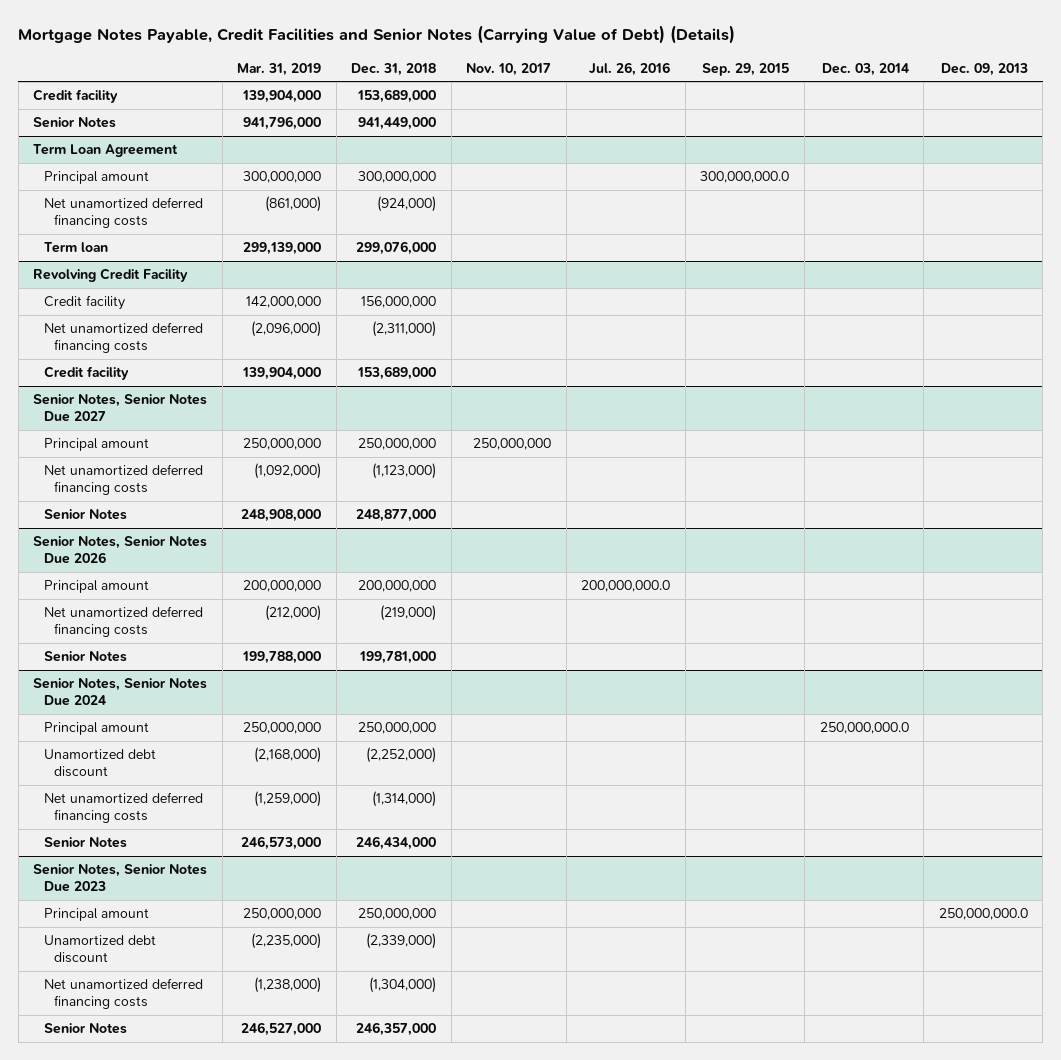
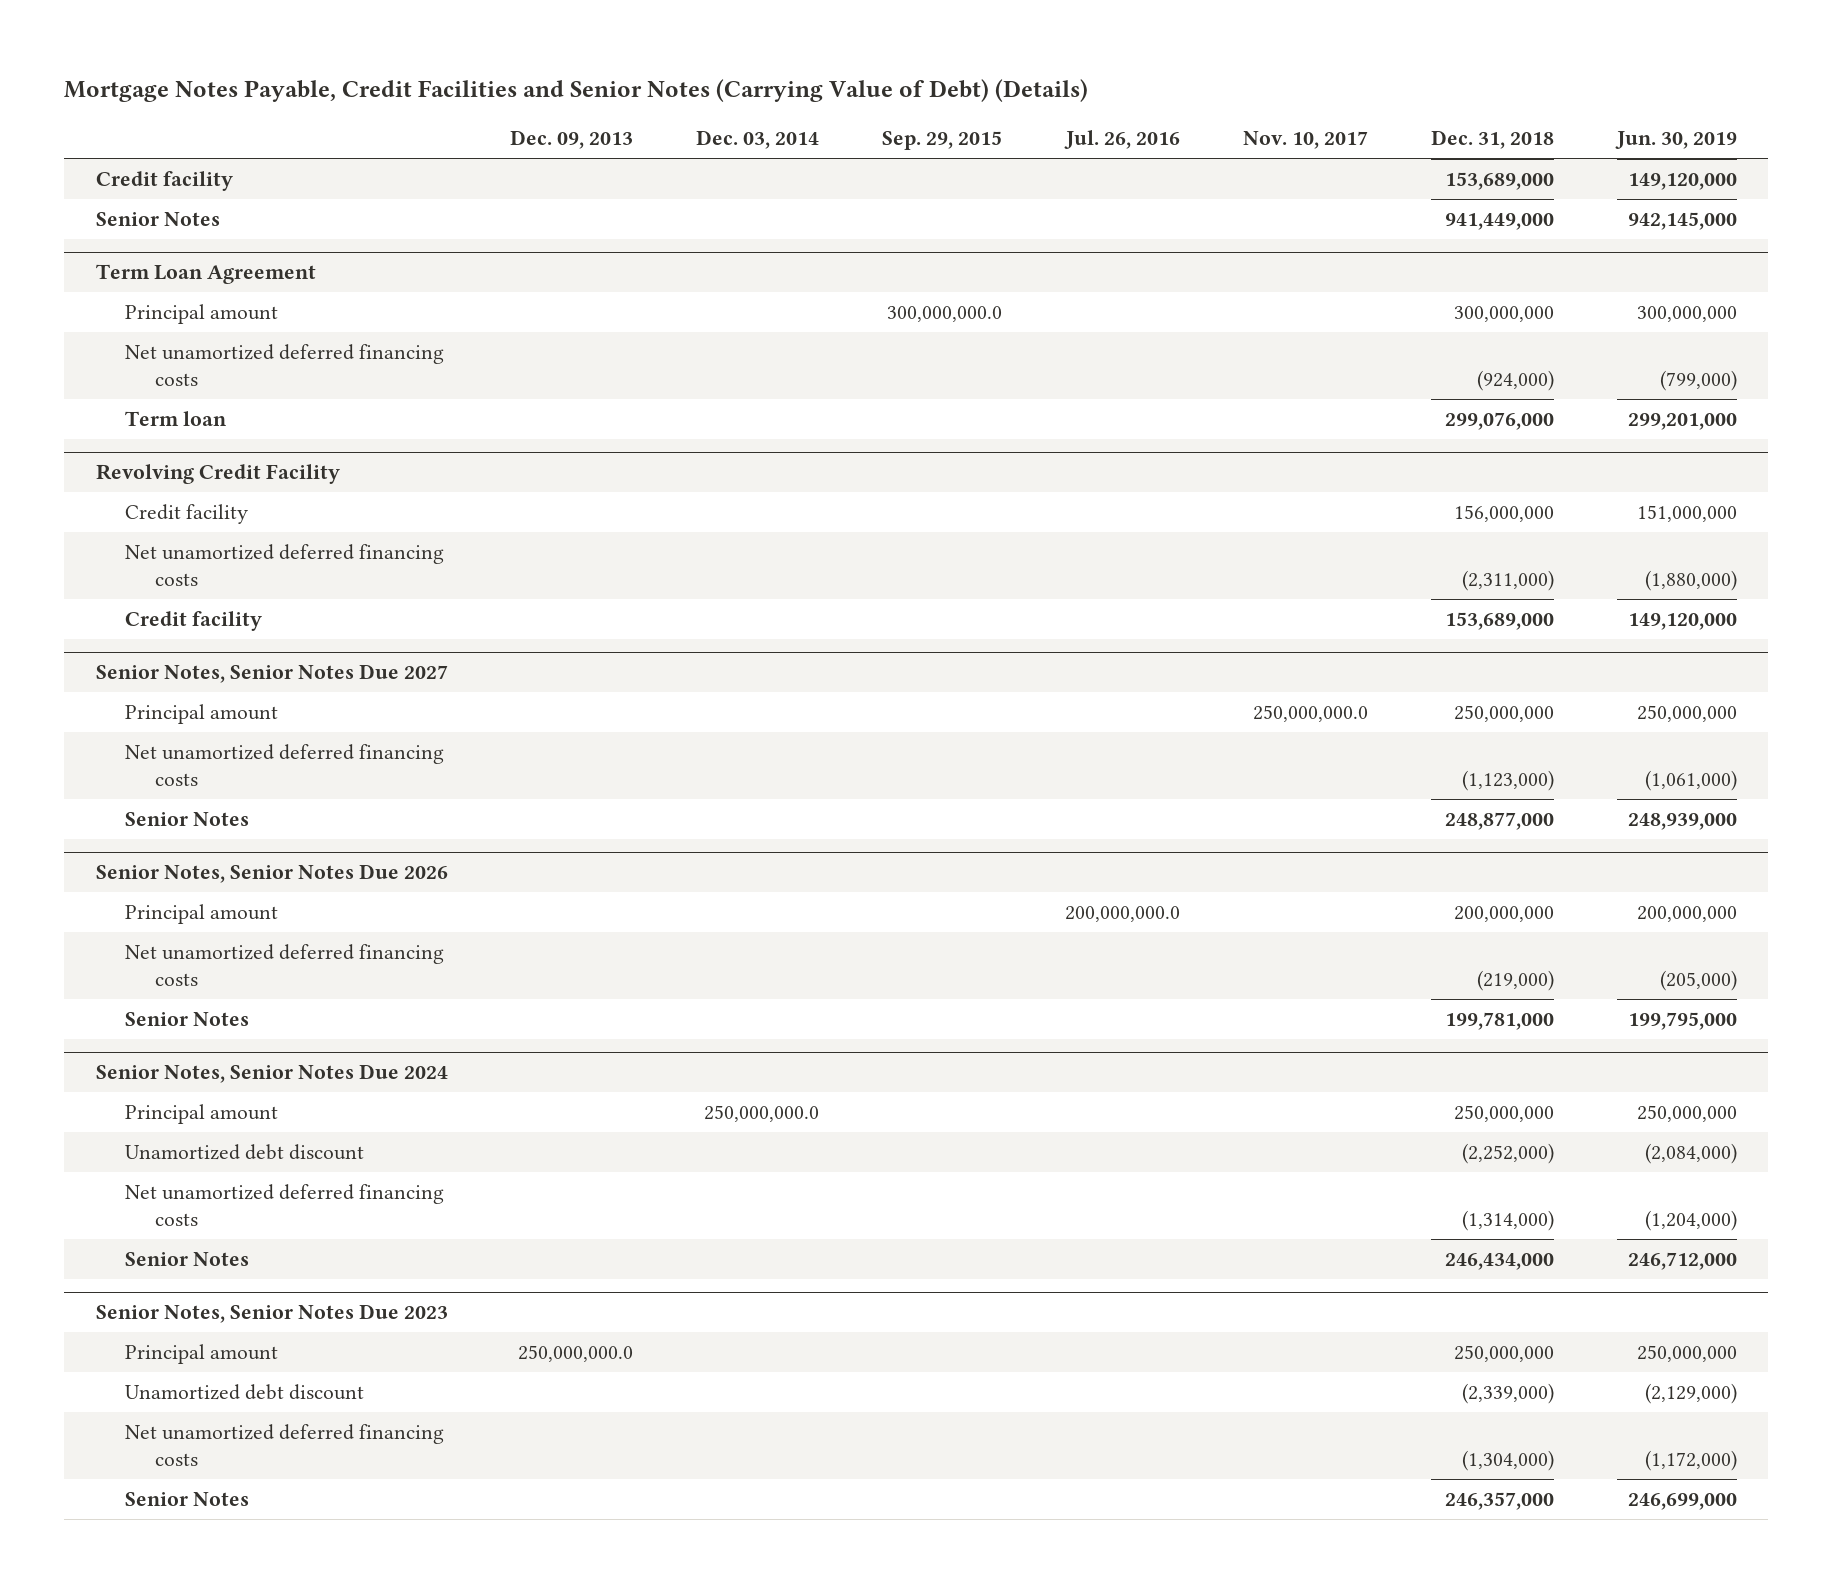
- | Mar. 31, 2019 | Dec. 31, 2018 | Nov. 10, 2017 | Jul. 26, 2016 | Sep. 29, 2015 | Dec. 03, 2014 | Dec. 09, 2013
+ | Dec. 09, 2013 | Dec. 03, 2014 | Sep. 29, 2015 | Jul. 26, 2016 | Nov. 10, 2017 | Dec. 31, 2018 | Jun. 30, 2019
@ Senior Notes, Senior Notes Due 2027
- Principal amount | 250,000,000 | 250,000,000 | 250,000,000 | | | |
+ Principal amount | | | | | 250,000,000.0 | 250,000,000 | 250,000,000

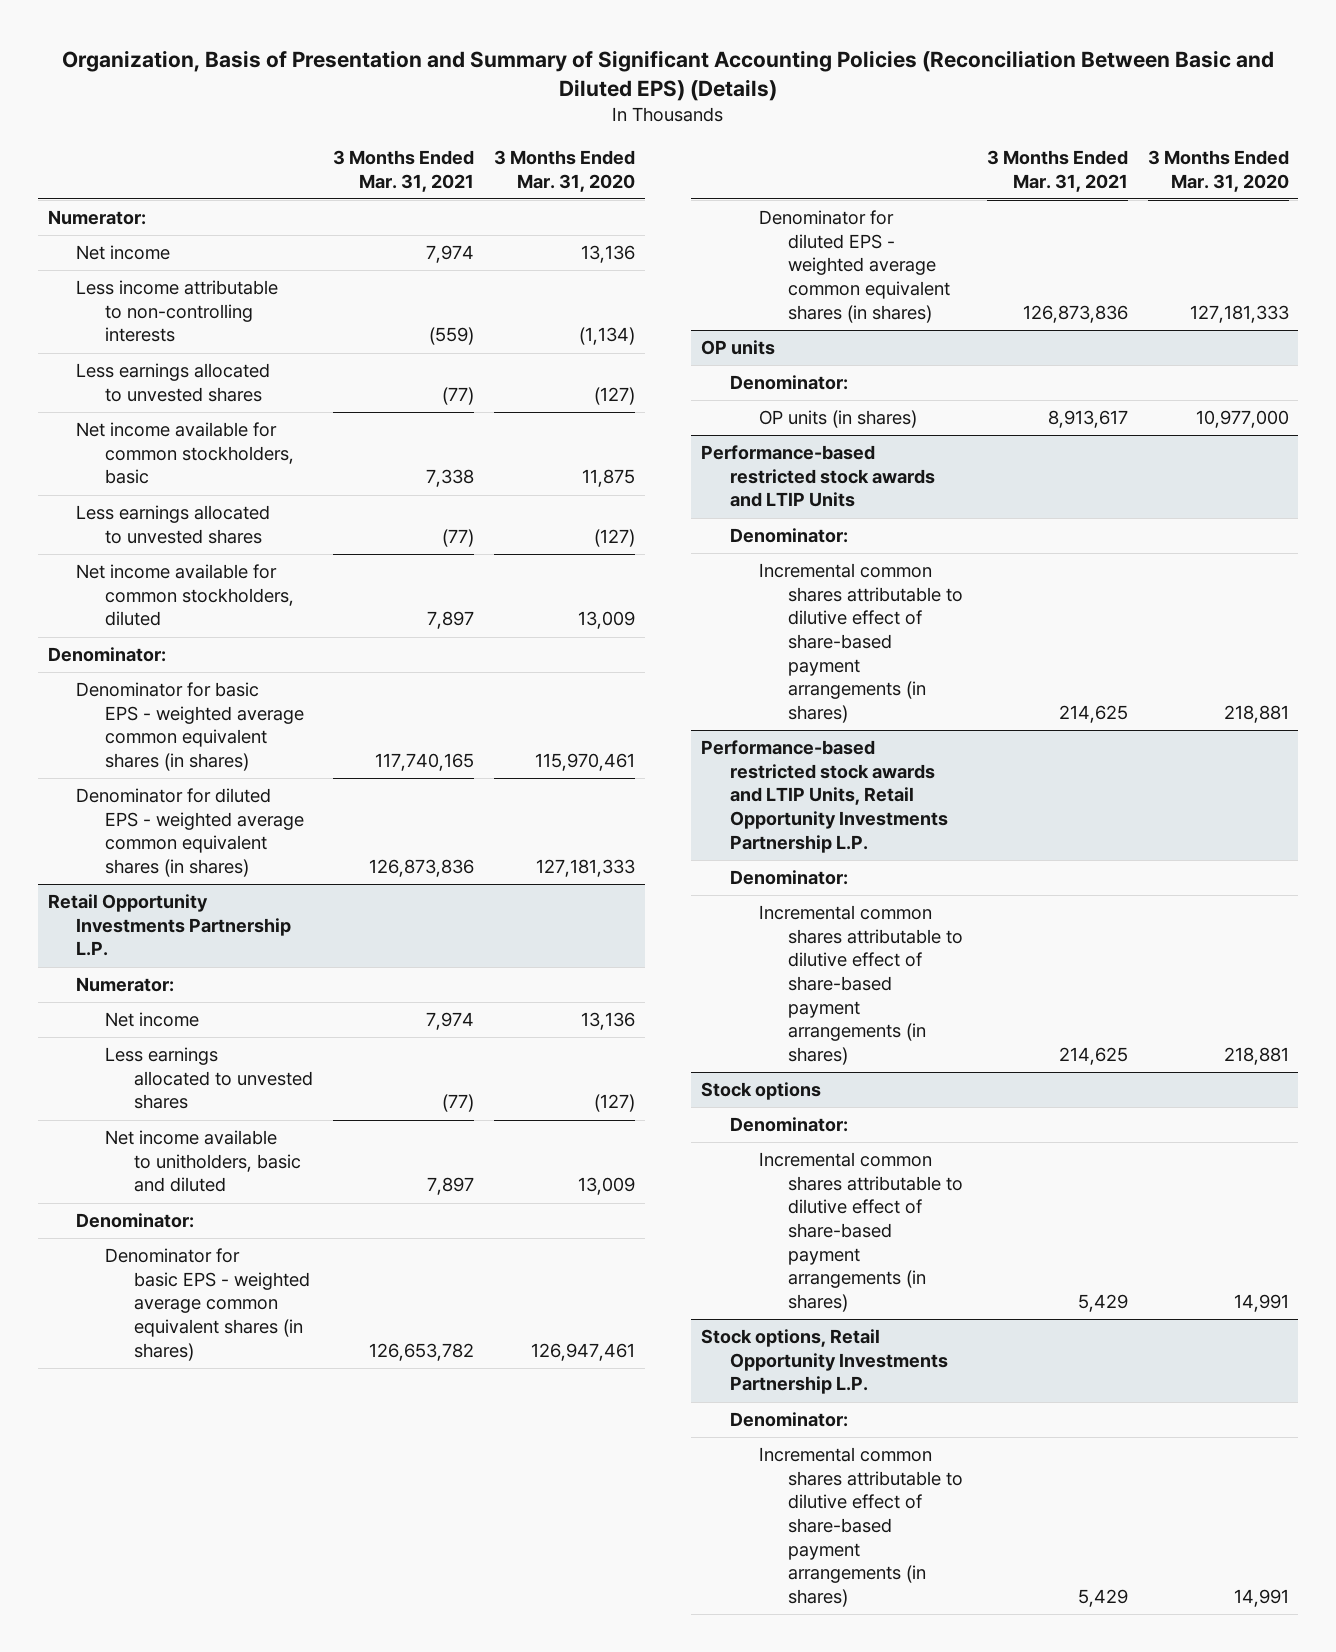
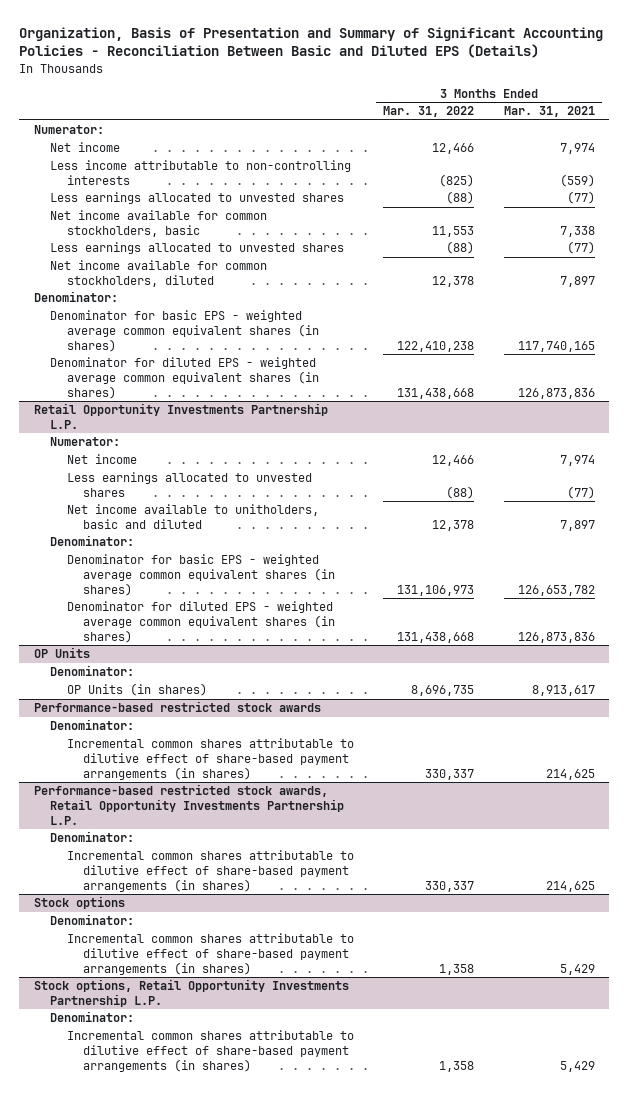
- Organization, Basis of Presentation and Summary of Significant Accounting Policies (Reconciliation Between Basic and Diluted EPS) (Details)
+ Organization, Basis of Presentation and Summary of Significant Accounting Policies - Reconciliation Between Basic and Diluted EPS (Details)
- | 3 Months Ended Mar. 31, 2021 | 3 Months Ended Mar. 31, 2020
+ | 3 Months Ended Mar. 31, 2022 | 3 Months Ended Mar. 31, 2021
- OP units
+ OP Units
- OP units (in shares) | 8,913,617 | 10,977,000
- Performance-based restricted stock awards and LTIP Units
+ OP Units (in shares) | 8,696,735 | 8,913,617
+ Performance-based restricted stock awards
- Performance-based restricted stock awards and LTIP Units, Retail Opportunity Investments Partnership L.P.
+ Performance-based restricted stock awards, Retail Opportunity Investments Partnership L.P.

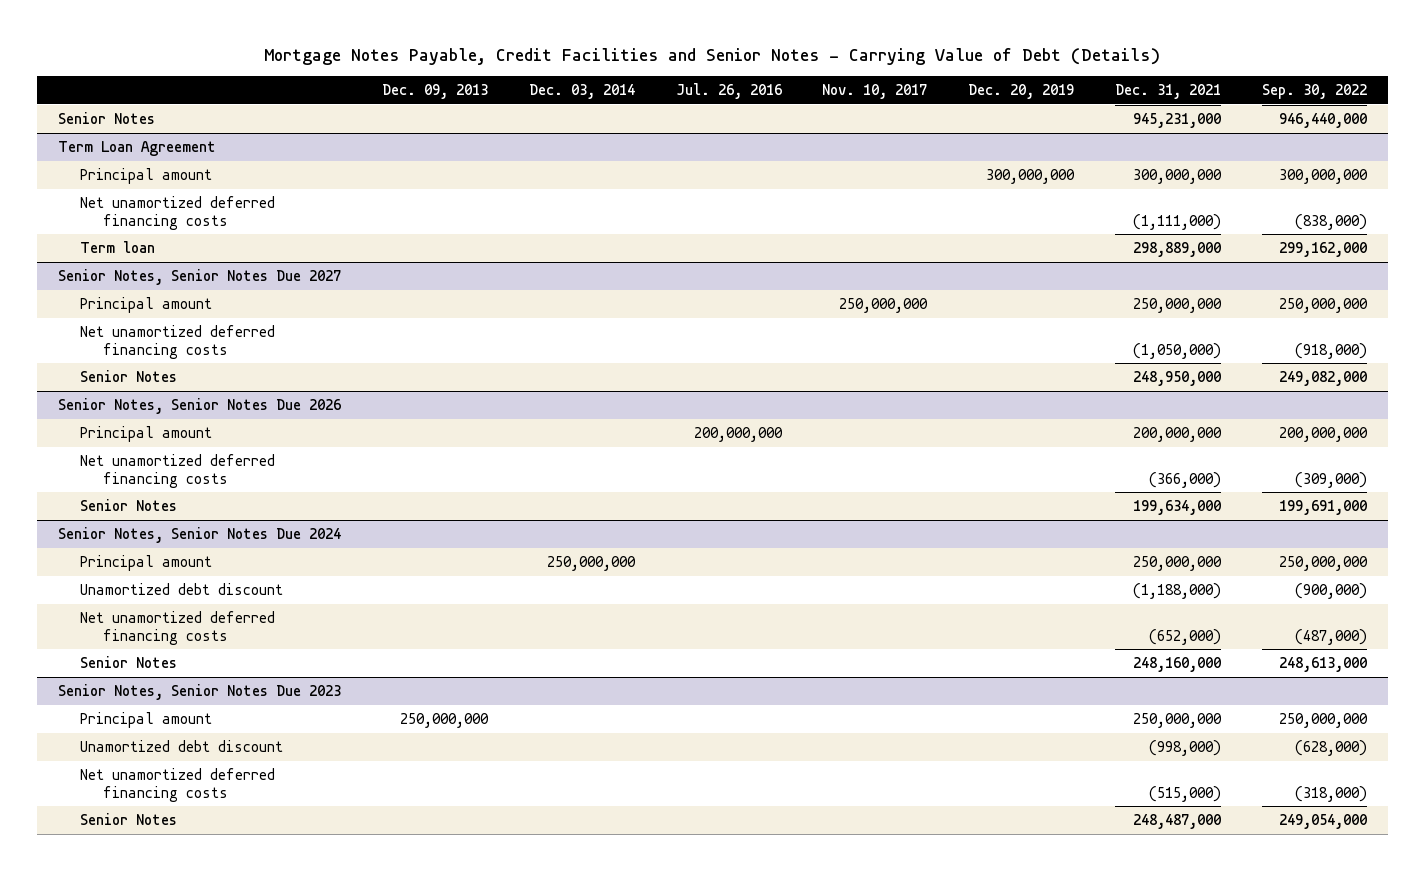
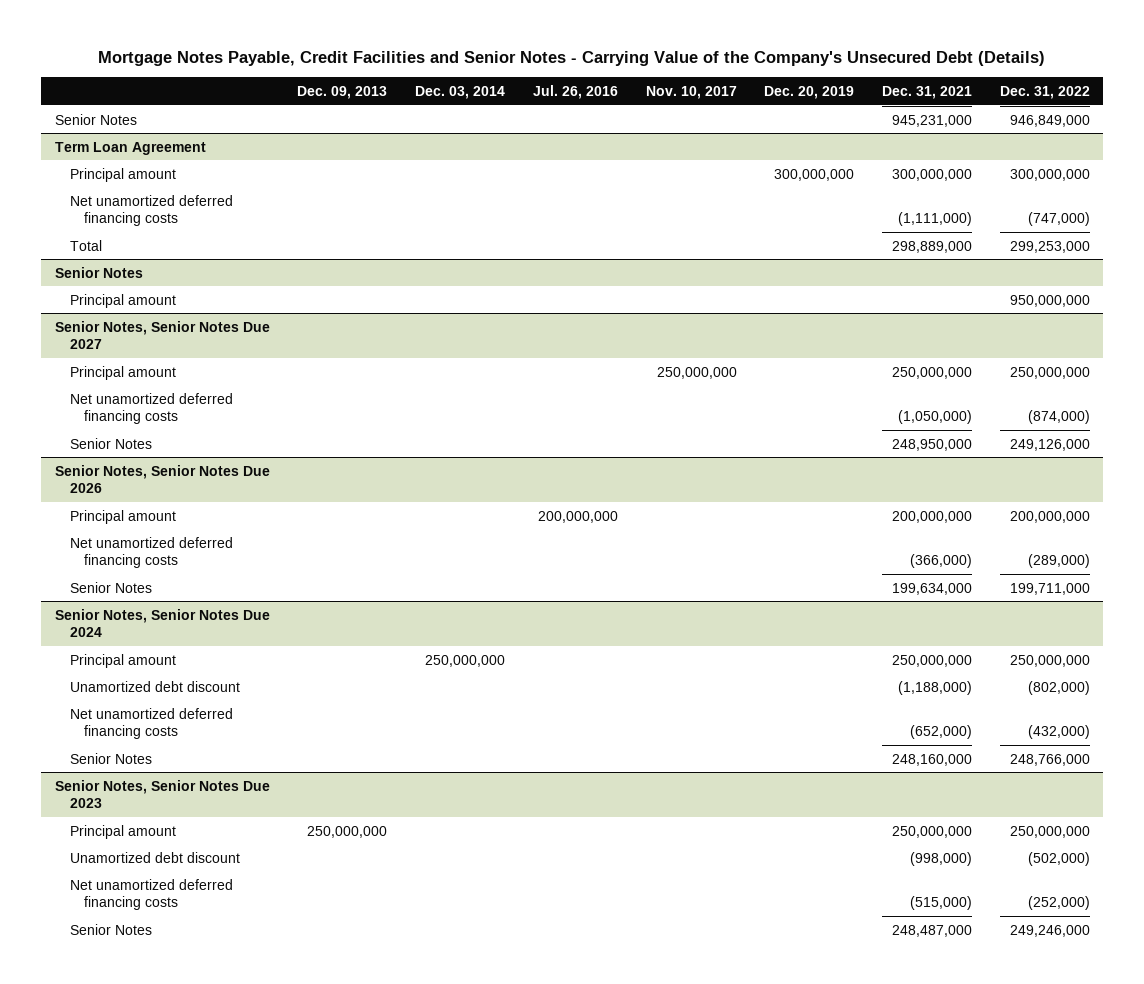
- Mortgage Notes Payable, Credit Facilities and Senior Notes - Carrying Value of Debt (Details)
+ Mortgage Notes Payable, Credit Facilities and Senior Notes - Carrying Value of the Company's Unsecured Debt (Details)
- | Dec. 09, 2013 | Dec. 03, 2014 | Jul. 26, 2016 | Nov. 10, 2017 | Dec. 20, 2019 | Dec. 31, 2021 | Sep. 30, 2022
+ | Dec. 09, 2013 | Dec. 03, 2014 | Jul. 26, 2016 | Nov. 10, 2017 | Dec. 20, 2019 | Dec. 31, 2021 | Dec. 31, 2022
@ Term Loan Agreement
- Term loan | | | | | | 298,889,000 | 299,162,000
+ Total | | | | | | 298,889,000 | 299,253,000
+ Senior Notes
+ Principal amount | | | | | | | 950,000,000

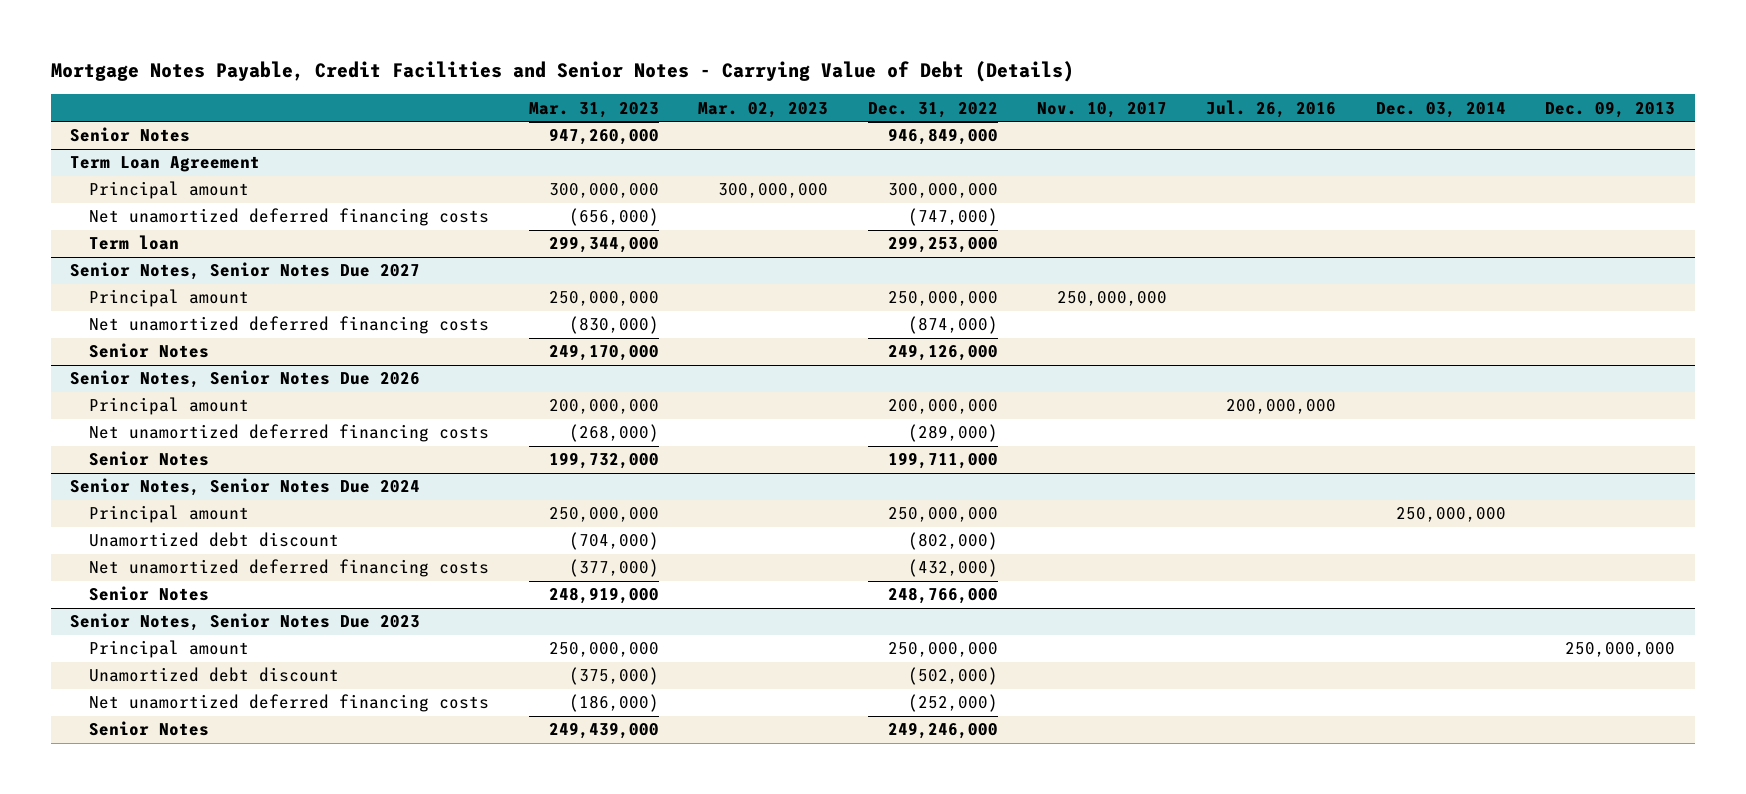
- Mortgage Notes Payable, Credit Facilities and Senior Notes - Carrying Value of the Company's Unsecured Debt (Details)
+ Mortgage Notes Payable, Credit Facilities and Senior Notes - Carrying Value of Debt (Details)
- | Dec. 09, 2013 | Dec. 03, 2014 | Jul. 26, 2016 | Nov. 10, 2017 | Dec. 20, 2019 | Dec. 31, 2021 | Dec. 31, 2022
+ | Mar. 31, 2023 | Mar. 02, 2023 | Dec. 31, 2022 | Nov. 10, 2017 | Jul. 26, 2016 | Dec. 03, 2014 | Dec. 09, 2013
@ Term Loan Agreement
- Total | | | | | | 298,889,000 | 299,253,000
- Senior Notes
- Principal amount | | | | | | | 950,000,000
@ Term Loan Agreement
+ Term loan | 299,344,000 | | 299,253,000 | | | |

